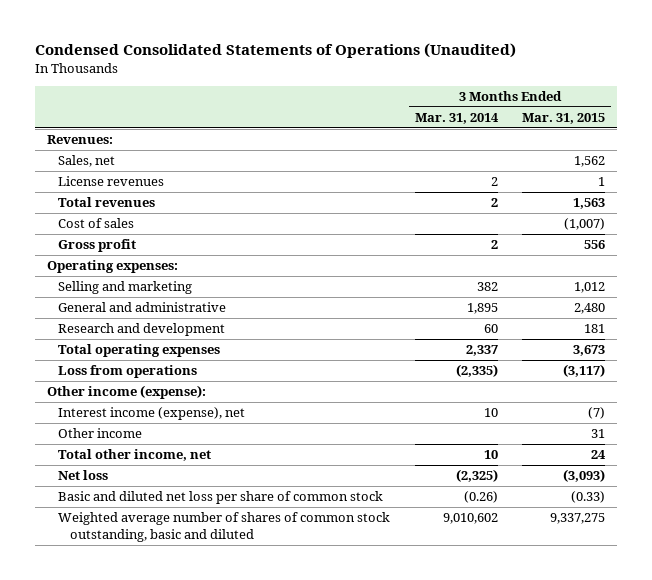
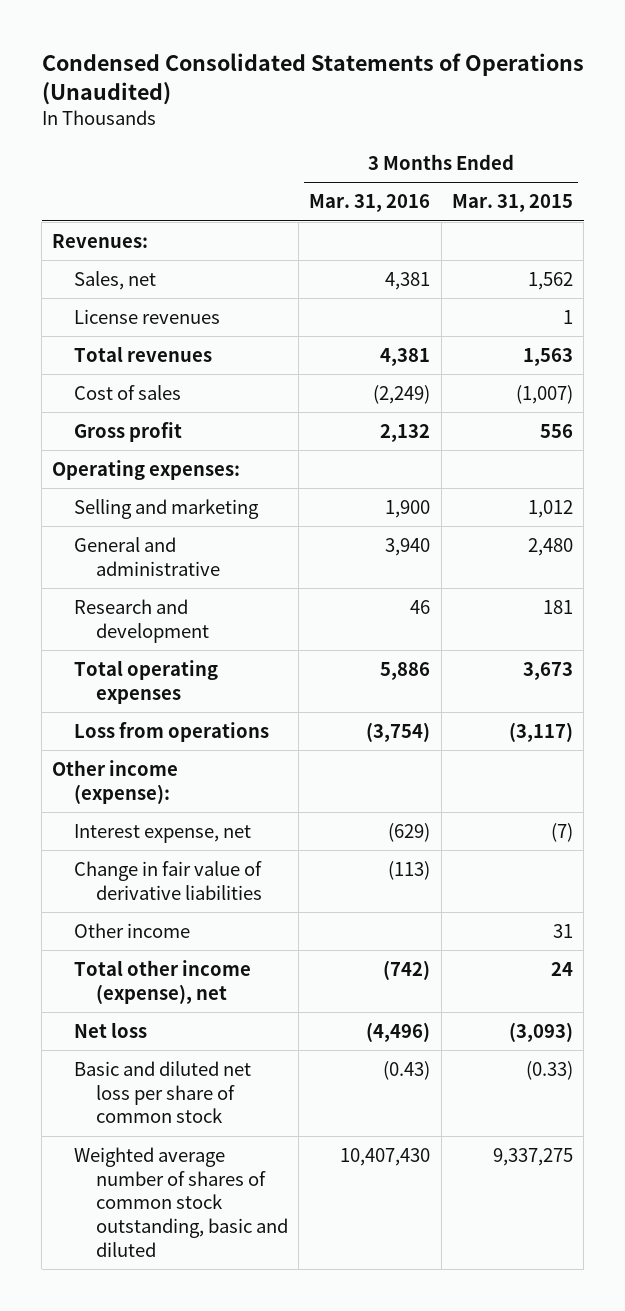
- | 3 Months Ended Mar. 31, 2014 | 3 Months Ended Mar. 31, 2015
+ | 3 Months Ended Mar. 31, 2016 | 3 Months Ended Mar. 31, 2015
- Interest income (expense), net | 10 | (7)
+ Interest expense, net | (629) | (7)
+ Change in fair value of derivative liabilities | (113) |
- Total other income, net | 10 | 24
+ Total other income (expense), net | (742) | 24

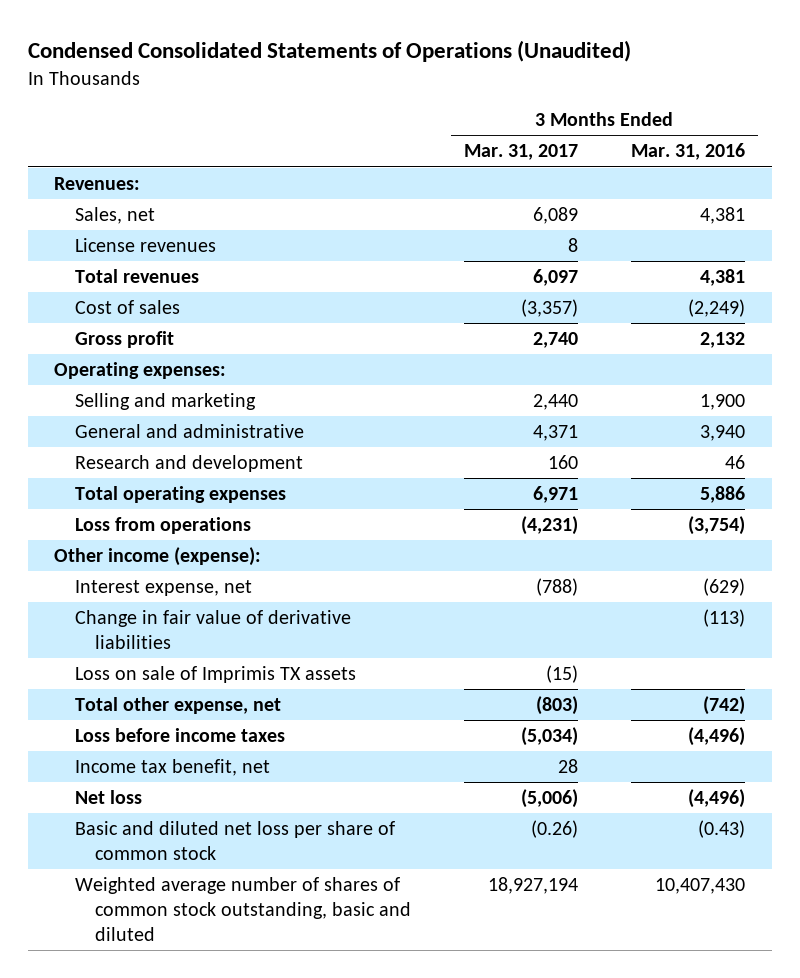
- | 3 Months Ended Mar. 31, 2016 | 3 Months Ended Mar. 31, 2015
+ | 3 Months Ended Mar. 31, 2017 | 3 Months Ended Mar. 31, 2016
- Other income | | 31
- Total other income (expense), net | (742) | 24
+ Loss on sale of Imprimis TX assets | (15) |
+ Total other expense, net | (803) | (742)
+ Loss before income taxes | (5,034) | (4,496)
+ Income tax benefit, net | 28 |

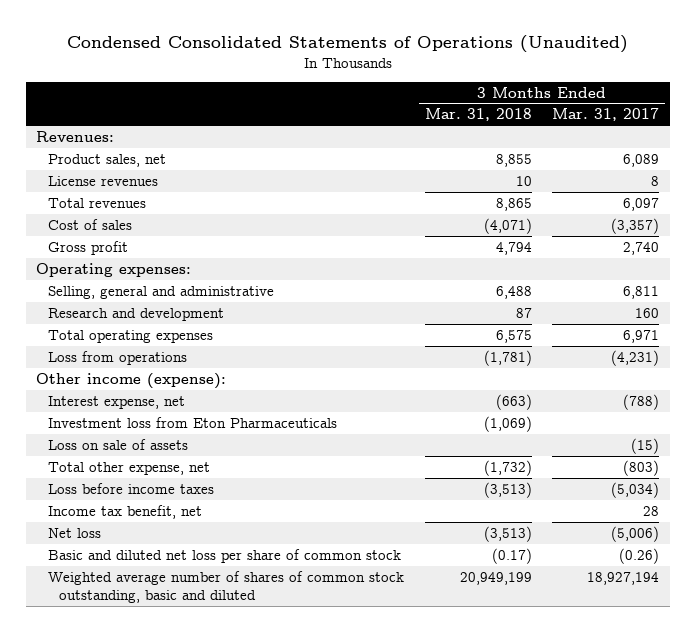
- | 3 Months Ended Mar. 31, 2017 | 3 Months Ended Mar. 31, 2016
+ | 3 Months Ended Mar. 31, 2018 | 3 Months Ended Mar. 31, 2017
- Sales, net | 6,089 | 4,381
+ Product sales, net | 8,855 | 6,089
- Selling and marketing | 2,440 | 1,900
- General and administrative | 4,371 | 3,940
+ Selling, general and administrative | 6,488 | 6,811
- Change in fair value of derivative liabilities | | (113)
- Loss on sale of Imprimis TX assets | (15) |
+ Investment loss from Eton Pharmaceuticals | (1,069) |
+ Loss on sale of assets | | (15)

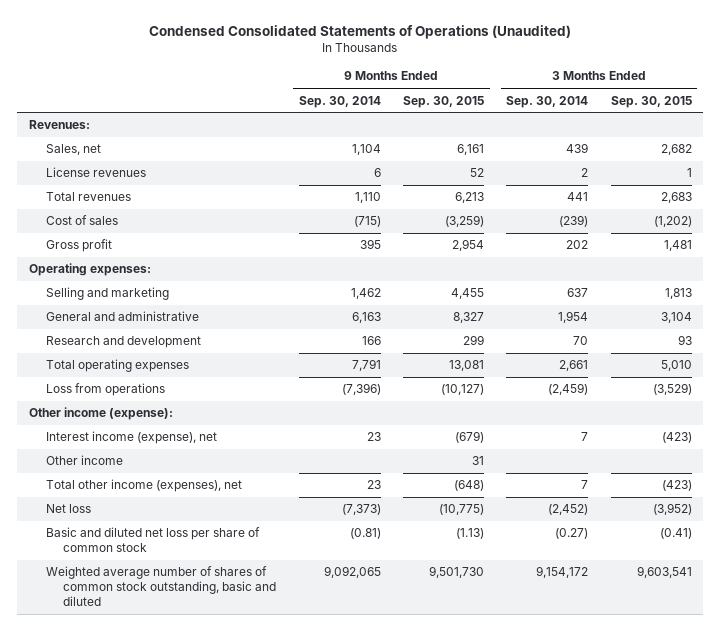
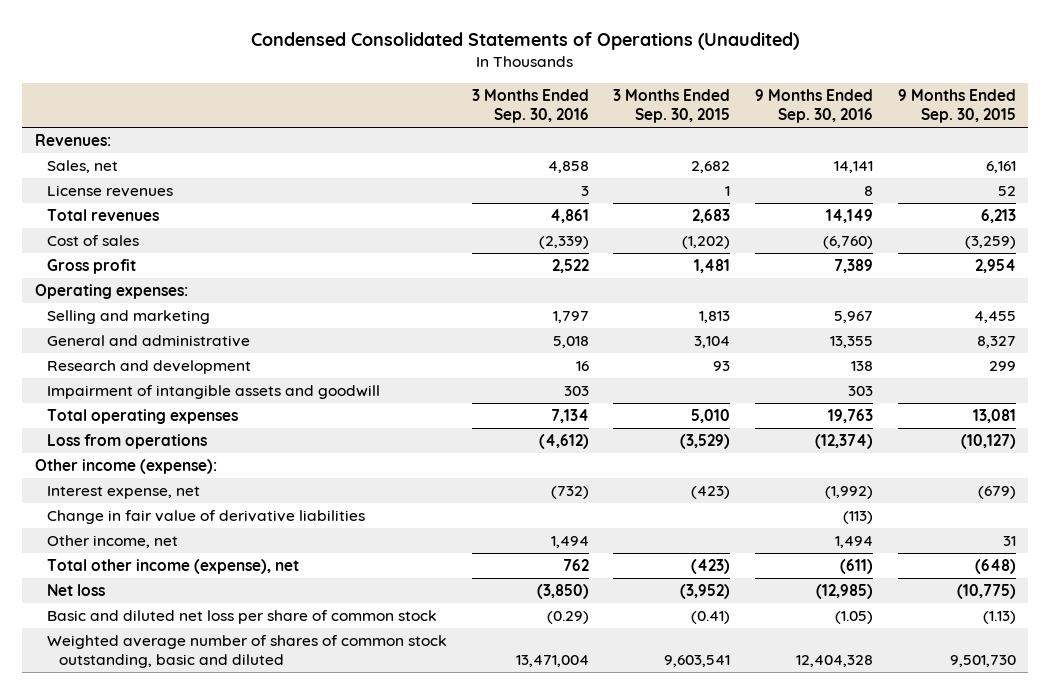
- | 9 Months Ended Sep. 30, 2014 | 9 Months Ended Sep. 30, 2015 | 3 Months Ended Sep. 30, 2014 | 3 Months Ended Sep. 30, 2015
+ | 3 Months Ended Sep. 30, 2016 | 3 Months Ended Sep. 30, 2015 | 9 Months Ended Sep. 30, 2016 | 9 Months Ended Sep. 30, 2015
+ Impairment of intangible assets and goodwill | 303 | | 303 |
- Interest income (expense), net | 23 | (679) | 7 | (423)
- Other income | | 31 | |
- Total other income (expenses), net | 23 | (648) | 7 | (423)
+ Interest expense, net | (732) | (423) | (1,992) | (679)
+ Change in fair value of derivative liabilities | | | (113) |
+ Other income, net | 1,494 | | 1,494 | 31
+ Total other income (expense), net | 762 | (423) | (611) | (648)

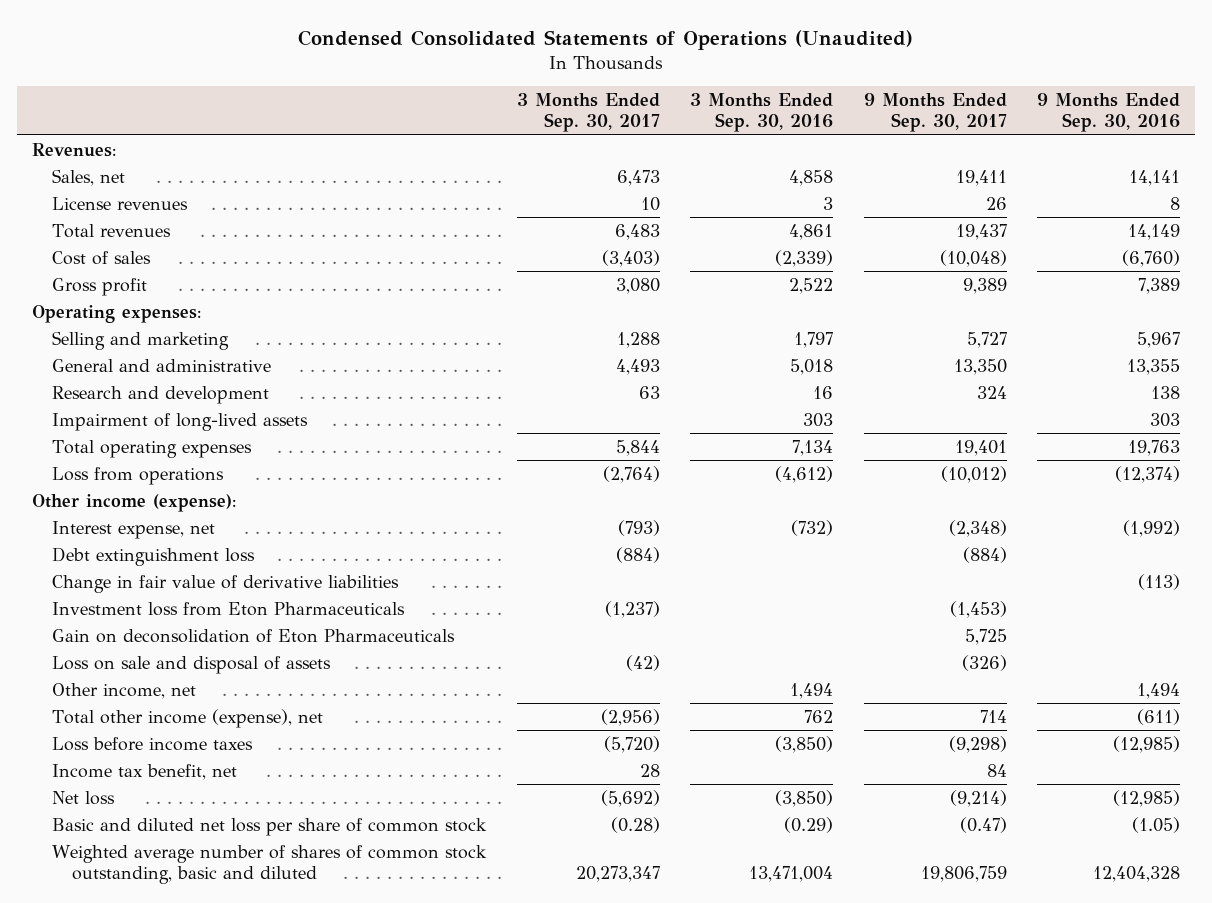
- | 3 Months Ended Sep. 30, 2016 | 3 Months Ended Sep. 30, 2015 | 9 Months Ended Sep. 30, 2016 | 9 Months Ended Sep. 30, 2015
+ | 3 Months Ended Sep. 30, 2017 | 3 Months Ended Sep. 30, 2016 | 9 Months Ended Sep. 30, 2017 | 9 Months Ended Sep. 30, 2016
- Impairment of intangible assets and goodwill | 303 | | 303 |
+ Impairment of long-lived assets | | 303 | | 303
+ Debt extinguishment loss | (884) | | (884) |
+ Investment loss from Eton Pharmaceuticals | (1,237) | | (1,453) |
+ Gain on deconsolidation of Eton Pharmaceuticals | | | 5,725 |
+ Loss on sale and disposal of assets | (42) | | (326) |
+ Loss before income taxes | (5,720) | (3,850) | (9,298) | (12,985)
+ Income tax benefit, net | 28 | | 84 |

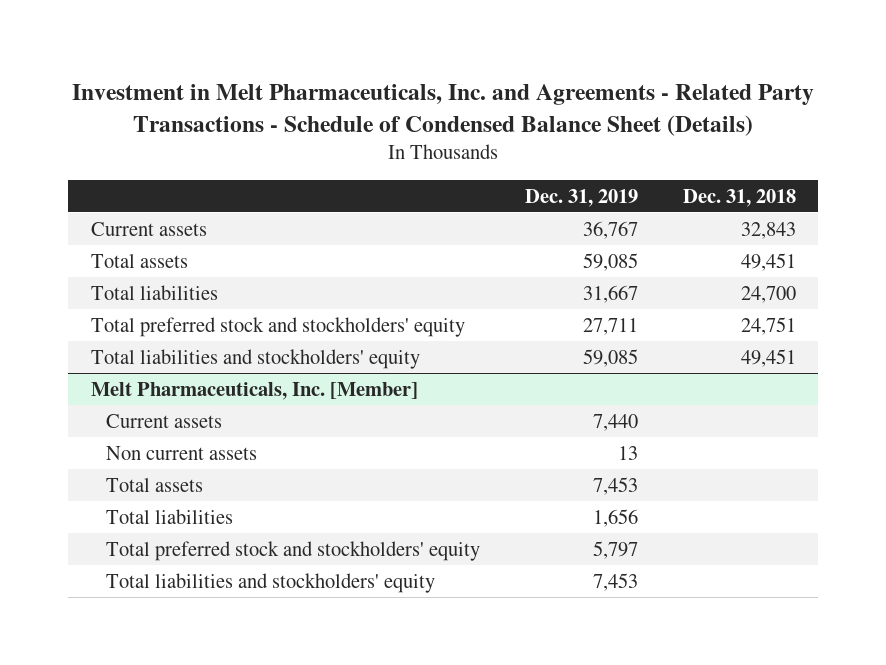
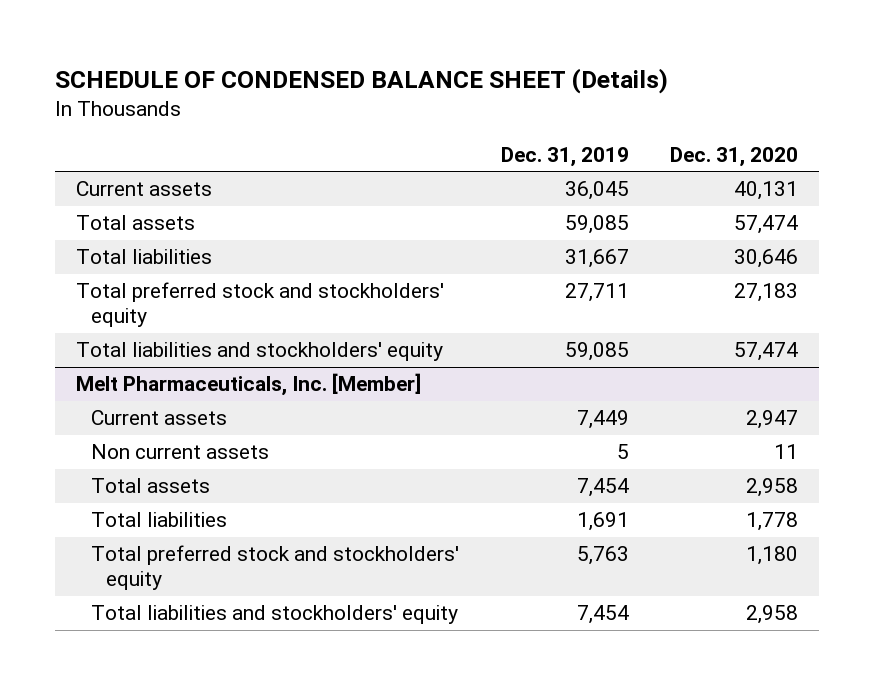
- Investment in Melt Pharmaceuticals, Inc. and Agreements - Related Party Transactions - Schedule of Condensed Balance Sheet (Details)
+ SCHEDULE OF CONDENSED BALANCE SHEET (Details)
- | Dec. 31, 2019 | Dec. 31, 2018
+ | Dec. 31, 2019 | Dec. 31, 2020
- Current assets | 36,767 | 32,843
+ Current assets | 36,045 | 40,131
@ Melt Pharmaceuticals, Inc. [Member]
- Current assets | 7,440 |
- Non current assets | 13 |
- Total assets | 7,453 |
- Total liabilities | 1,656 |
- Total preferred stock and stockholders' equity | 5,797 |
- Total liabilities and stockholders' equity | 7,453 |
+ Current assets | 7,449 | 2,947
+ Non current assets | 5 | 11
+ Total assets | 7,454 | 2,958
+ Total liabilities | 1,691 | 1,778
+ Total preferred stock and stockholders' equity | 5,763 | 1,180
+ Total liabilities and stockholders' equity | 7,454 | 2,958

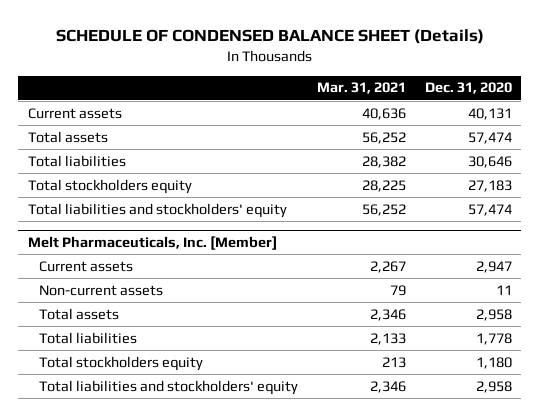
- | Dec. 31, 2019 | Dec. 31, 2020
+ | Mar. 31, 2021 | Dec. 31, 2020
- Total preferred stock and stockholders' equity | 27,711 | 27,183
+ Total stockholders equity | 28,225 | 27,183
@ Melt Pharmaceuticals, Inc. [Member]
- Non current assets | 5 | 11
+ Non-current assets | 79 | 11
- Total preferred stock and stockholders' equity | 5,763 | 1,180
+ Total stockholders equity | 213 | 1,180

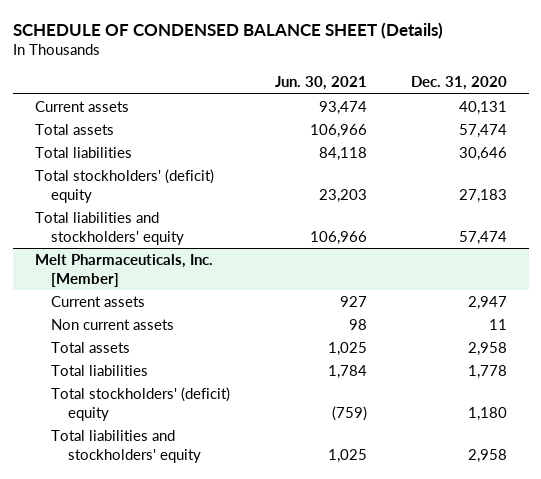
- | Mar. 31, 2021 | Dec. 31, 2020
+ | Jun. 30, 2021 | Dec. 31, 2020
- Total stockholders equity | 28,225 | 27,183
+ Total stockholders' (deficit) equity | 23,203 | 27,183
@ Melt Pharmaceuticals, Inc. [Member]
- Non-current assets | 79 | 11
+ Non current assets | 98 | 11
- Total stockholders equity | 213 | 1,180
+ Total stockholders' (deficit) equity | (759) | 1,180

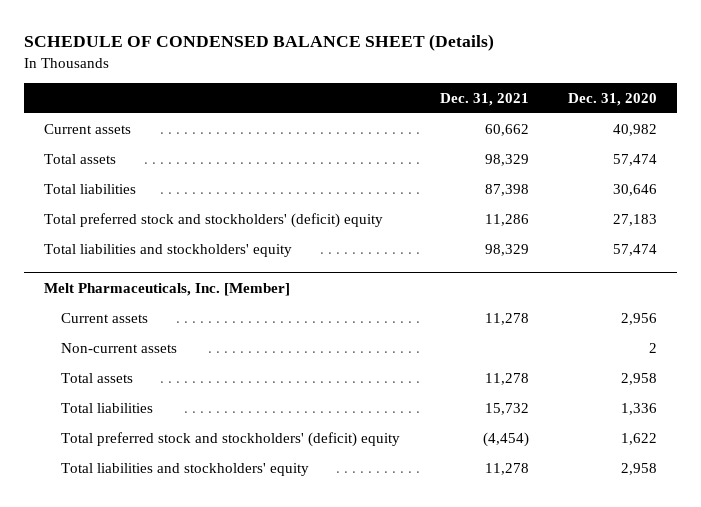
- | Jun. 30, 2021 | Dec. 31, 2020
+ | Dec. 31, 2021 | Dec. 31, 2020
- Current assets | 93,474 | 40,131
+ Current assets | 60,662 | 40,982
- Total stockholders' (deficit) equity | 23,203 | 27,183
+ Total preferred stock and stockholders' (deficit) equity | 11,286 | 27,183
@ Melt Pharmaceuticals, Inc. [Member]
- Current assets | 927 | 2,947
- Non current assets | 98 | 11
+ Current assets | 11,278 | 2,956
+ Non-current assets | | 2
- Total liabilities | 1,784 | 1,778
- Total stockholders' (deficit) equity | (759) | 1,180
+ Total liabilities | 15,732 | 1,336
+ Total preferred stock and stockholders' (deficit) equity | (4,454) | 1,622

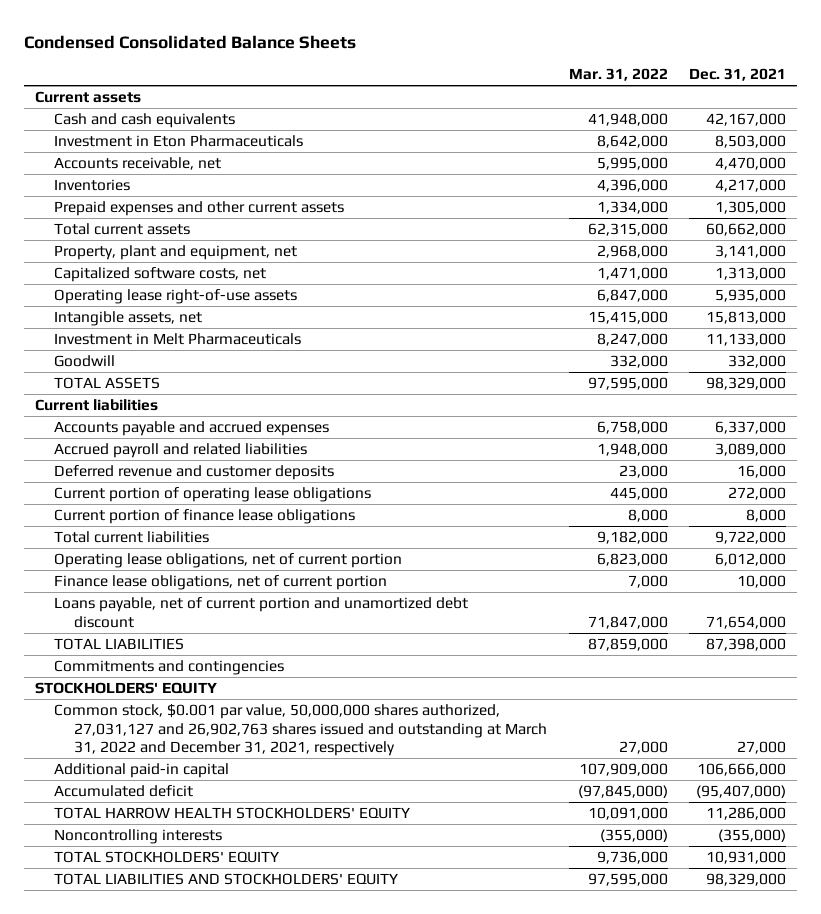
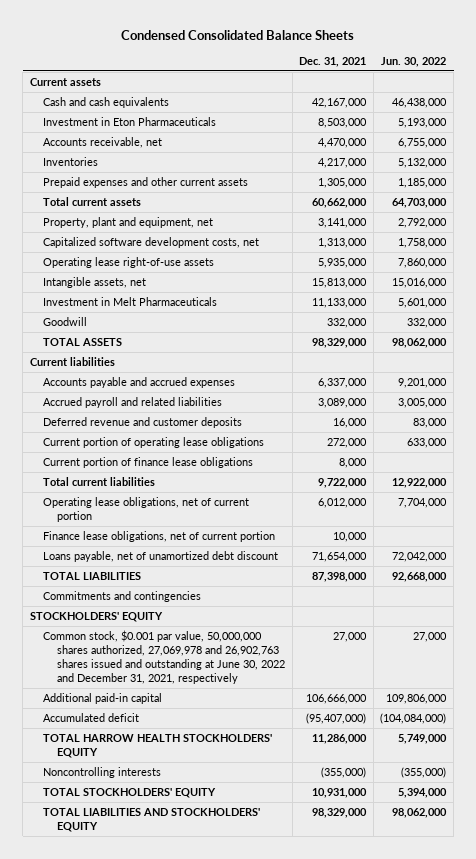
- | Mar. 31, 2022 | Dec. 31, 2021
+ | Dec. 31, 2021 | Jun. 30, 2022
- Capitalized software costs, net | 1,471,000 | 1,313,000
+ Capitalized software development costs, net | 1,313,000 | 1,758,000
- Loans payable, net of current portion and unamortized debt discount | 71,847,000 | 71,654,000
+ Loans payable, net of unamortized debt discount | 71,654,000 | 72,042,000
- Common stock, $0.001 par value, 50,000,000 shares authorized, 27,031,127 and 26,902,763 shares issued and outstanding at March 31, 2022 and December 31, 2021, respectively | 27,000 | 27,000
+ Common stock, $0.001 par value, 50,000,000 shares authorized, 27,069,978 and 26,902,763 shares issued and outstanding at June 30, 2022 and December 31, 2021, respectively | 27,000 | 27,000

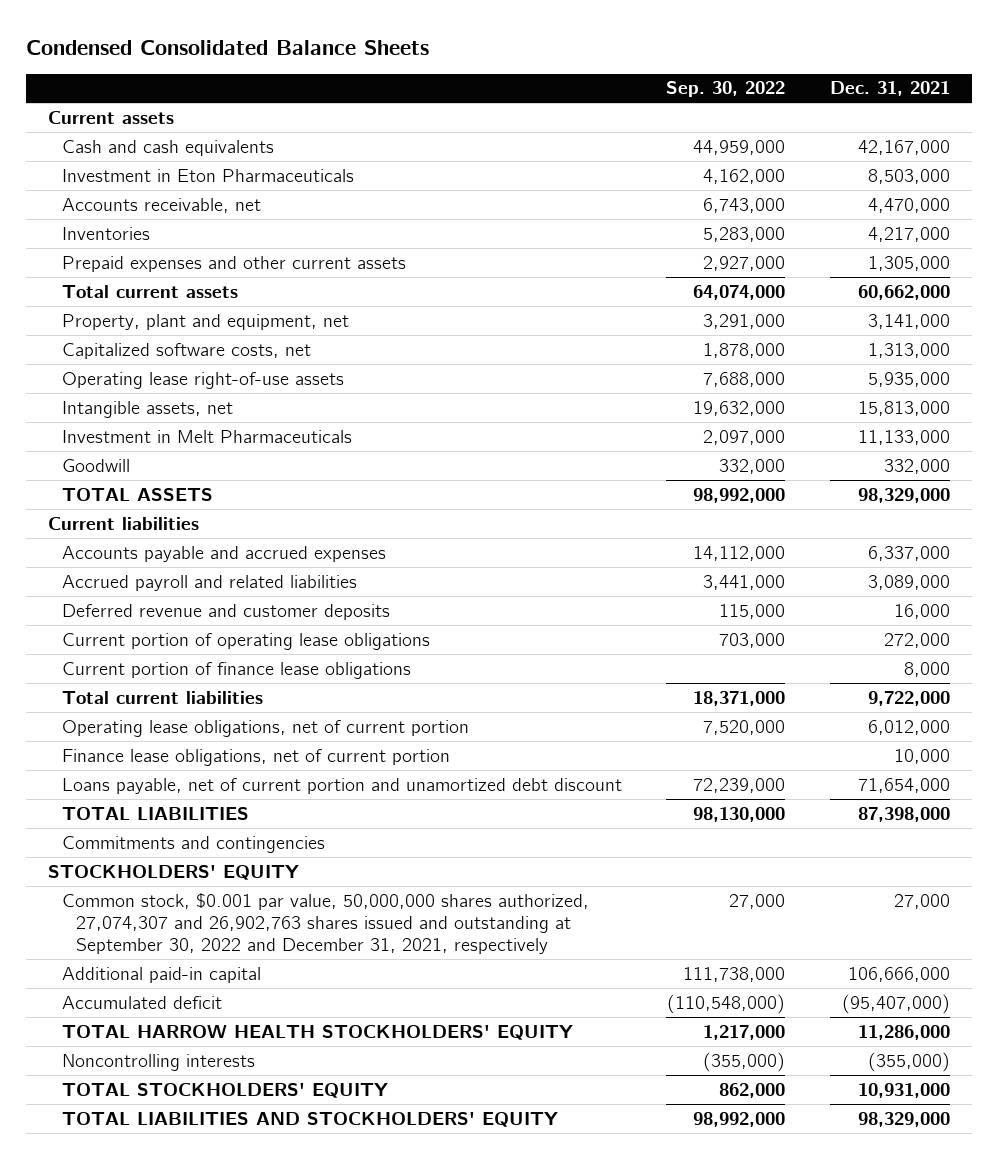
- | Dec. 31, 2021 | Jun. 30, 2022
+ | Sep. 30, 2022 | Dec. 31, 2021
- Capitalized software development costs, net | 1,313,000 | 1,758,000
+ Capitalized software costs, net | 1,878,000 | 1,313,000
- Loans payable, net of unamortized debt discount | 71,654,000 | 72,042,000
+ Loans payable, net of current portion and unamortized debt discount | 72,239,000 | 71,654,000
- Common stock, $0.001 par value, 50,000,000 shares authorized, 27,069,978 and 26,902,763 shares issued and outstanding at June 30, 2022 and December 31, 2021, respectively | 27,000 | 27,000
+ Common stock, $0.001 par value, 50,000,000 shares authorized, 27,074,307 and 26,902,763 shares issued and outstanding at September 30, 2022 and December 31, 2021, respectively | 27,000 | 27,000

